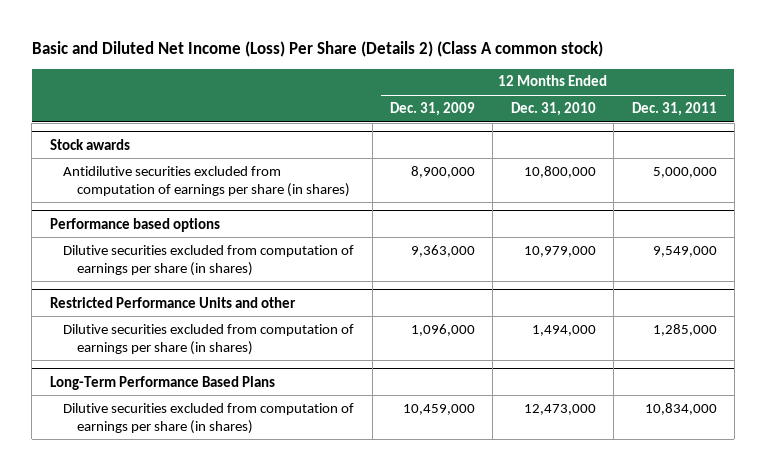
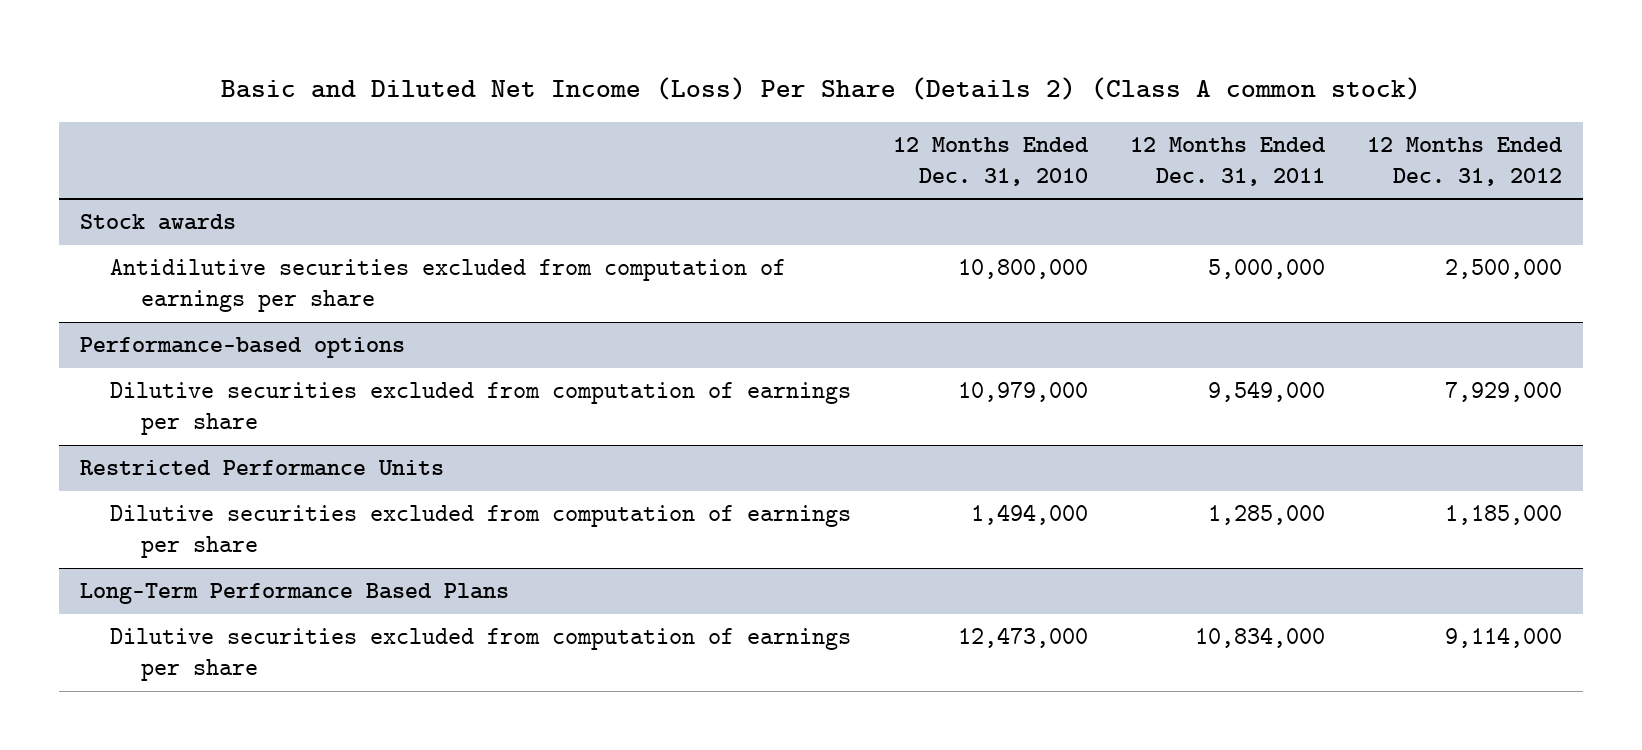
- | 12 Months Ended Dec. 31, 2009 | 12 Months Ended Dec. 31, 2010 | 12 Months Ended Dec. 31, 2011
+ | 12 Months Ended Dec. 31, 2010 | 12 Months Ended Dec. 31, 2011 | 12 Months Ended Dec. 31, 2012
@ Stock awards
- Antidilutive securities excluded from computation of earnings per share (in shares) | 8,900,000 | 10,800,000 | 5,000,000
- Performance based options
- Dilutive securities excluded from computation of earnings per share (in shares) | 9,363,000 | 10,979,000 | 9,549,000
- Restricted Performance Units and other
- Dilutive securities excluded from computation of earnings per share (in shares) | 1,096,000 | 1,494,000 | 1,285,000
@ Stock awards
+ Antidilutive securities excluded from computation of earnings per share | 10,800,000 | 5,000,000 | 2,500,000
+ Performance-based options
+ Dilutive securities excluded from computation of earnings per share | 10,979,000 | 9,549,000 | 7,929,000
+ Restricted Performance Units
+ Dilutive securities excluded from computation of earnings per share | 1,494,000 | 1,285,000 | 1,185,000
@ Long-Term Performance Based Plans
- Dilutive securities excluded from computation of earnings per share (in shares) | 10,459,000 | 12,473,000 | 10,834,000
+ Dilutive securities excluded from computation of earnings per share | 12,473,000 | 10,834,000 | 9,114,000

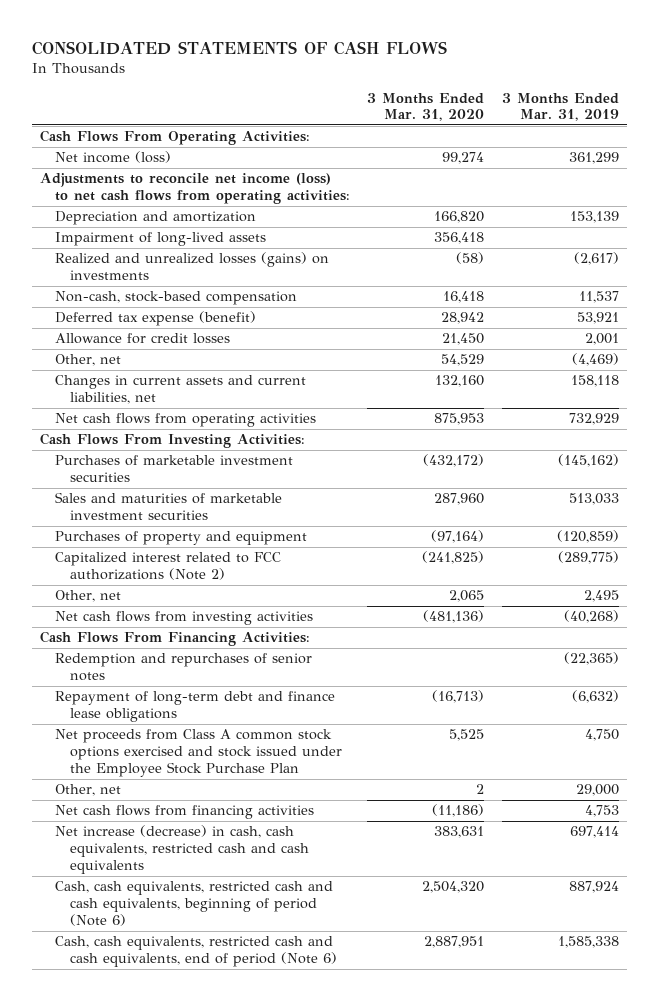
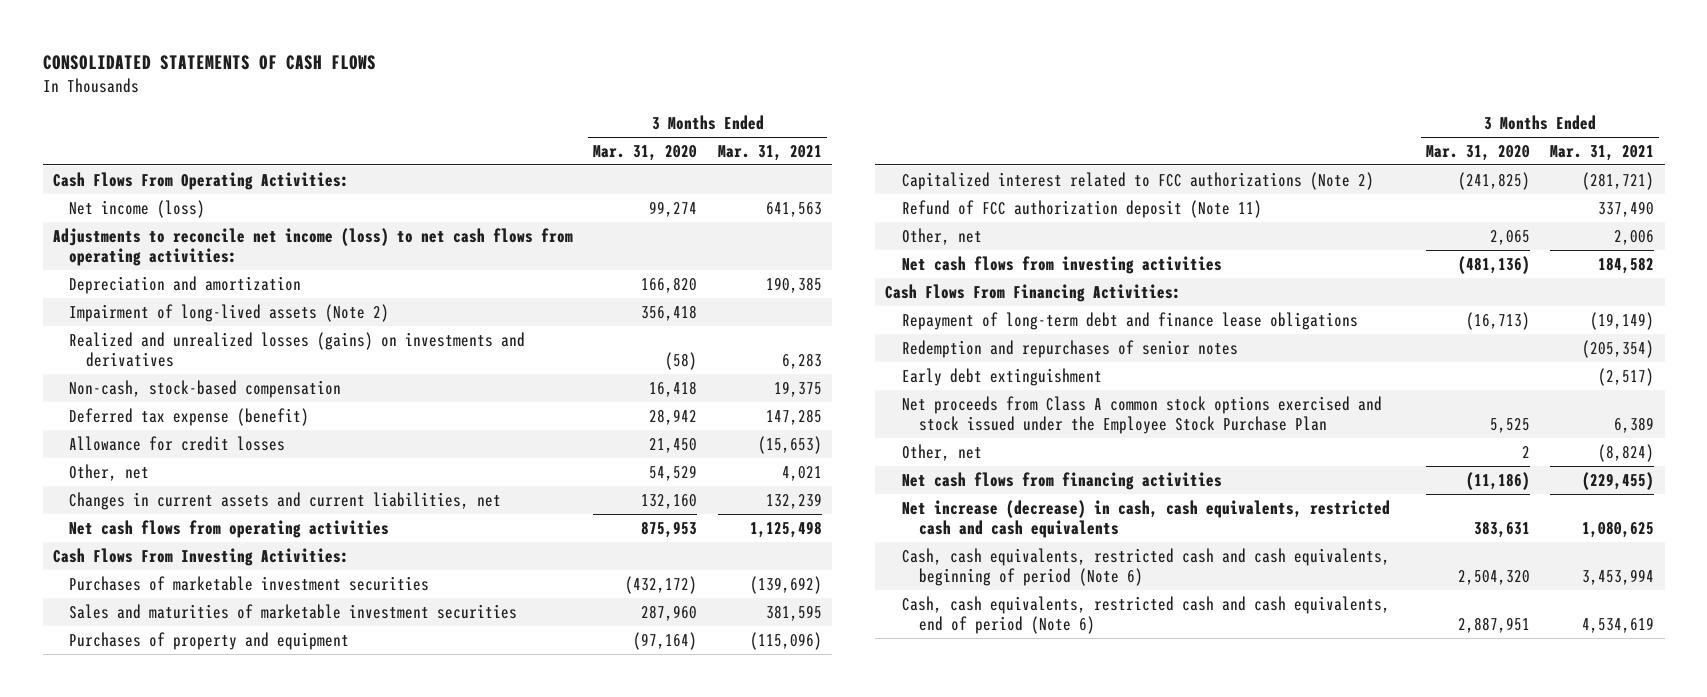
- | 3 Months Ended Mar. 31, 2020 | 3 Months Ended Mar. 31, 2019
+ | 3 Months Ended Mar. 31, 2020 | 3 Months Ended Mar. 31, 2021
- Impairment of long-lived assets | 356,418 |
- Realized and unrealized losses (gains) on investments | (58) | (2,617)
+ Impairment of long-lived assets (Note 2) | 356,418 |
+ Realized and unrealized losses (gains) on investments and derivatives | (58) | 6,283
+ Refund of FCC authorization deposit (Note 11) | | 337,490
moved down: Redemption and repurchases of senior notes | | (205,354)
+ Early debt extinguishment | | (2,517)

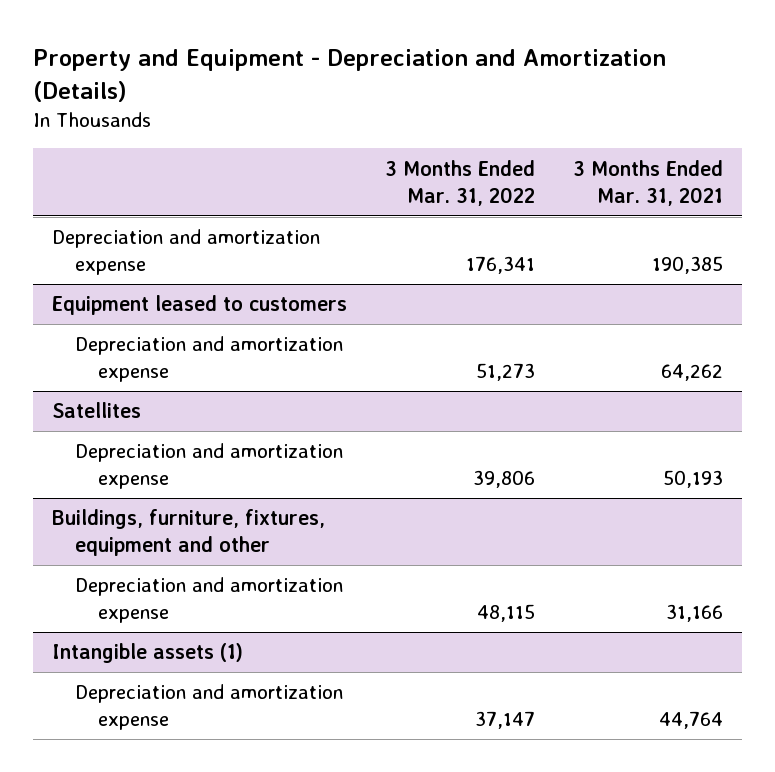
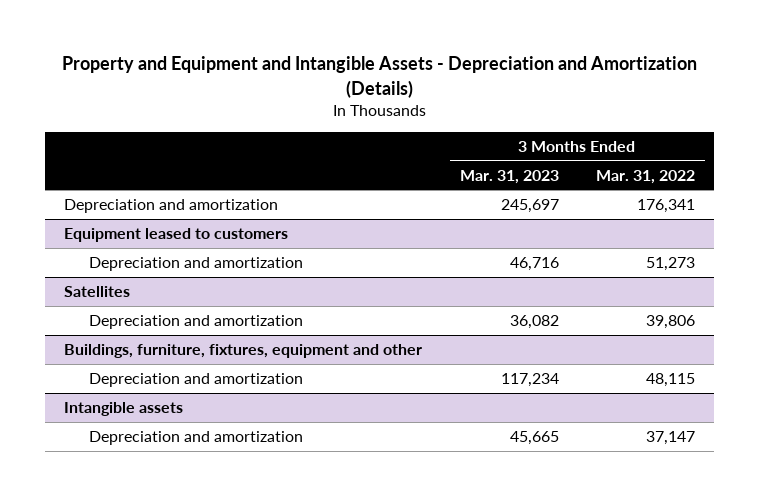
- Property and Equipment - Depreciation and Amortization (Details)
+ Property and Equipment and Intangible Assets - Depreciation and Amortization (Details)
- | 3 Months Ended Mar. 31, 2022 | 3 Months Ended Mar. 31, 2021
+ | 3 Months Ended Mar. 31, 2023 | 3 Months Ended Mar. 31, 2022
- Depreciation and amortization expense | 176,341 | 190,385
+ Depreciation and amortization | 245,697 | 176,341
@ Equipment leased to customers
- Depreciation and amortization expense | 51,273 | 64,262
+ Depreciation and amortization | 46,716 | 51,273
@ Satellites
- Depreciation and amortization expense | 39,806 | 50,193
+ Depreciation and amortization | 36,082 | 39,806
@ Buildings, furniture, fixtures, equipment and other
- Depreciation and amortization expense | 48,115 | 31,166
- Intangible assets (1)
- Depreciation and amortization expense | 37,147 | 44,764
@ Buildings, furniture, fixtures, equipment and other
+ Depreciation and amortization | 117,234 | 48,115
+ Intangible assets
+ Depreciation and amortization | 45,665 | 37,147

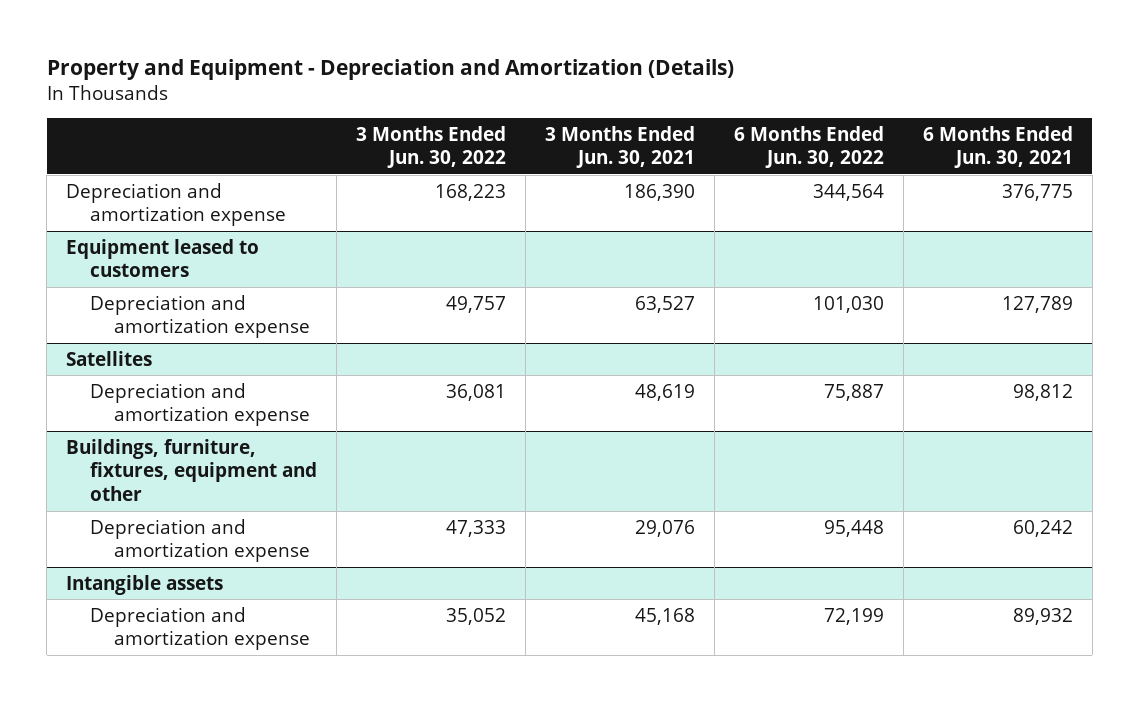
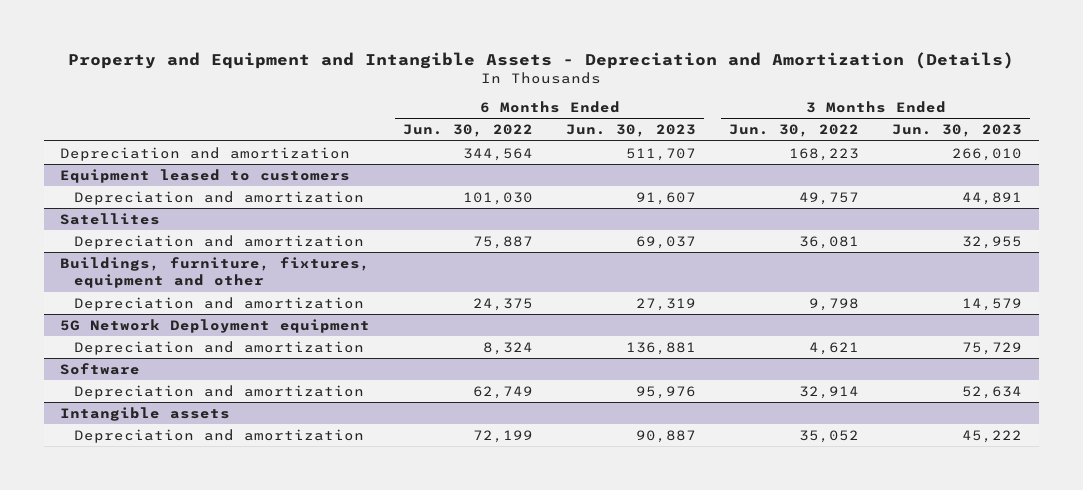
- Property and Equipment - Depreciation and Amortization (Details)
+ Property and Equipment and Intangible Assets - Depreciation and Amortization (Details)
- | 3 Months Ended Jun. 30, 2022 | 3 Months Ended Jun. 30, 2021 | 6 Months Ended Jun. 30, 2022 | 6 Months Ended Jun. 30, 2021
+ | 6 Months Ended Jun. 30, 2022 | 6 Months Ended Jun. 30, 2023 | 3 Months Ended Jun. 30, 2022 | 3 Months Ended Jun. 30, 2023
- Depreciation and amortization expense | 168,223 | 186,390 | 344,564 | 376,775
+ Depreciation and amortization | 344,564 | 511,707 | 168,223 | 266,010
@ Equipment leased to customers
- Depreciation and amortization expense | 49,757 | 63,527 | 101,030 | 127,789
+ Depreciation and amortization | 101,030 | 91,607 | 49,757 | 44,891
@ Satellites
- Depreciation and amortization expense | 36,081 | 48,619 | 75,887 | 98,812
+ Depreciation and amortization | 75,887 | 69,037 | 36,081 | 32,955
@ Buildings, furniture, fixtures, equipment and other
- Depreciation and amortization expense | 47,333 | 29,076 | 95,448 | 60,242
+ Depreciation and amortization | 24,375 | 27,319 | 9,798 | 14,579
+ 5G Network Deployment equipment
+ Depreciation and amortization | 8,324 | 136,881 | 4,621 | 75,729
+ Software
+ Depreciation and amortization | 62,749 | 95,976 | 32,914 | 52,634
@ Intangible assets
- Depreciation and amortization expense | 35,052 | 45,168 | 72,199 | 89,932
+ Depreciation and amortization | 72,199 | 90,887 | 35,052 | 45,222

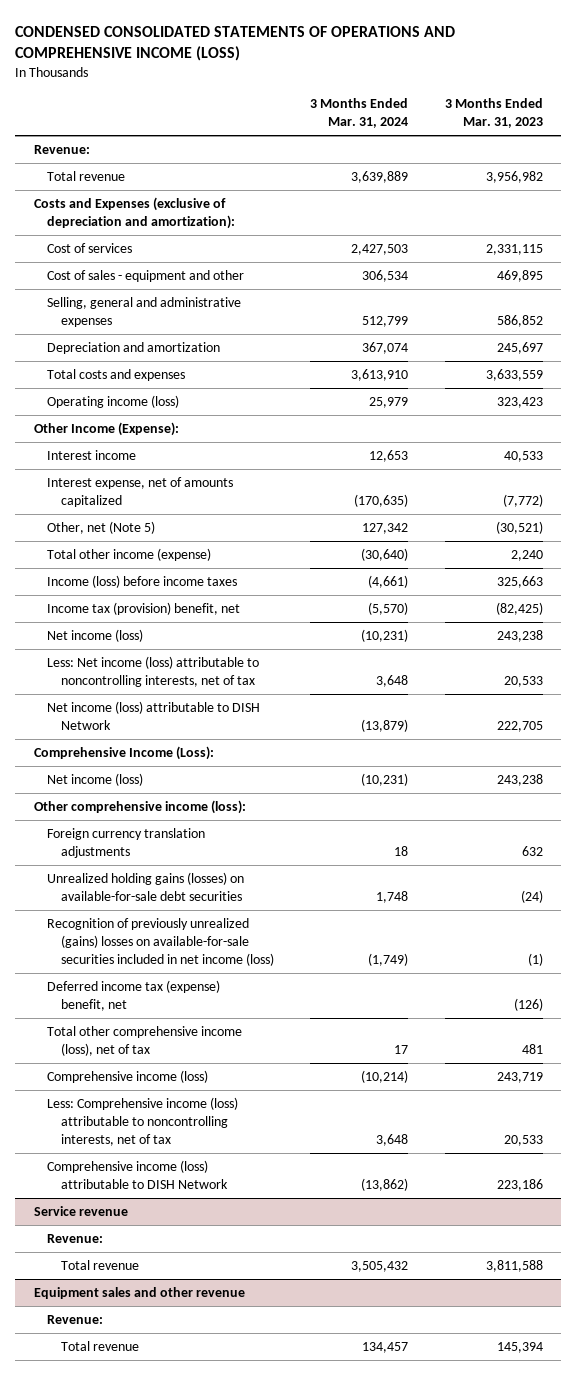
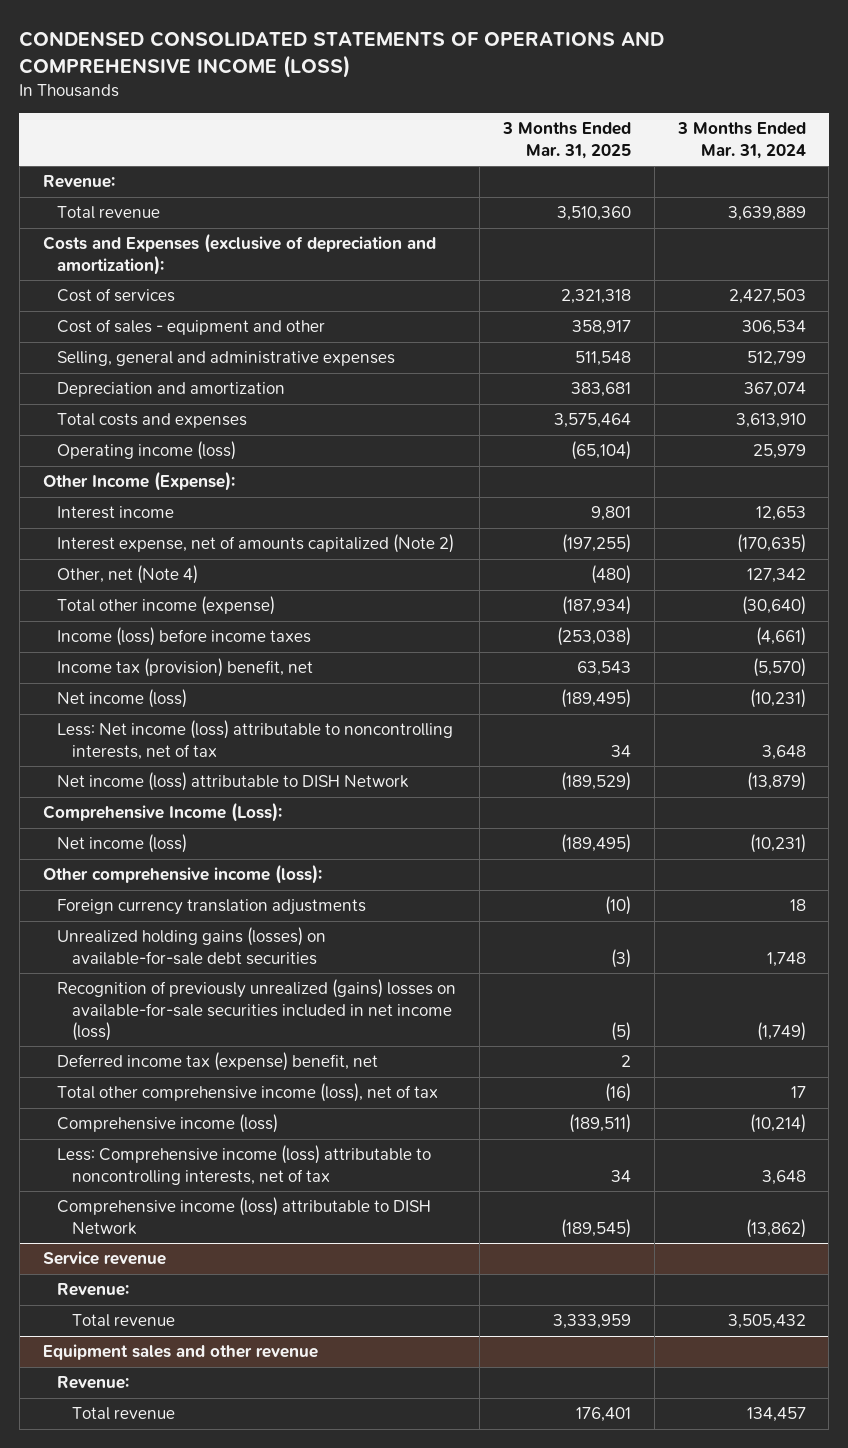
- | 3 Months Ended Mar. 31, 2024 | 3 Months Ended Mar. 31, 2023
+ | 3 Months Ended Mar. 31, 2025 | 3 Months Ended Mar. 31, 2024
- Interest expense, net of amounts capitalized | (170,635) | (7,772)
- Other, net (Note 5) | 127,342 | (30,521)
+ Interest expense, net of amounts capitalized (Note 2) | (197,255) | (170,635)
+ Other, net (Note 4) | (480) | 127,342

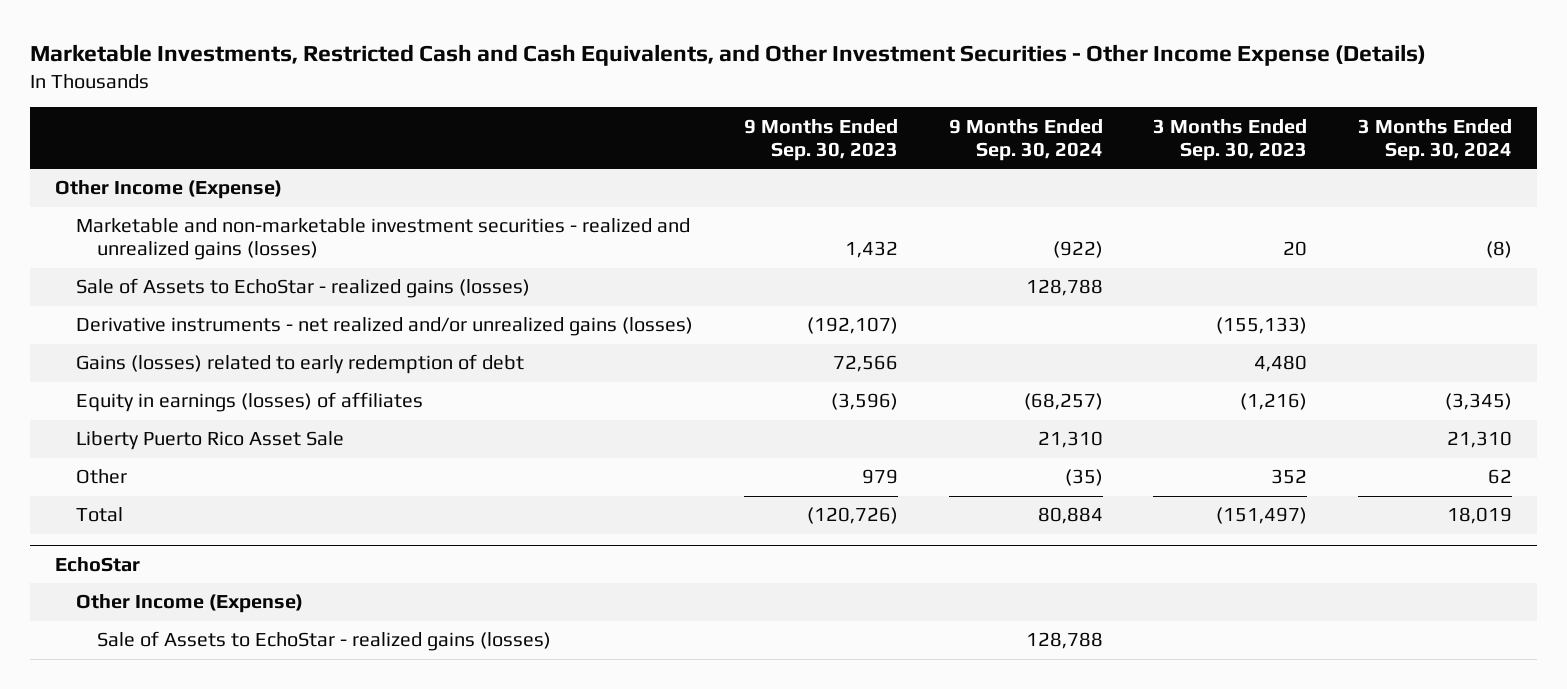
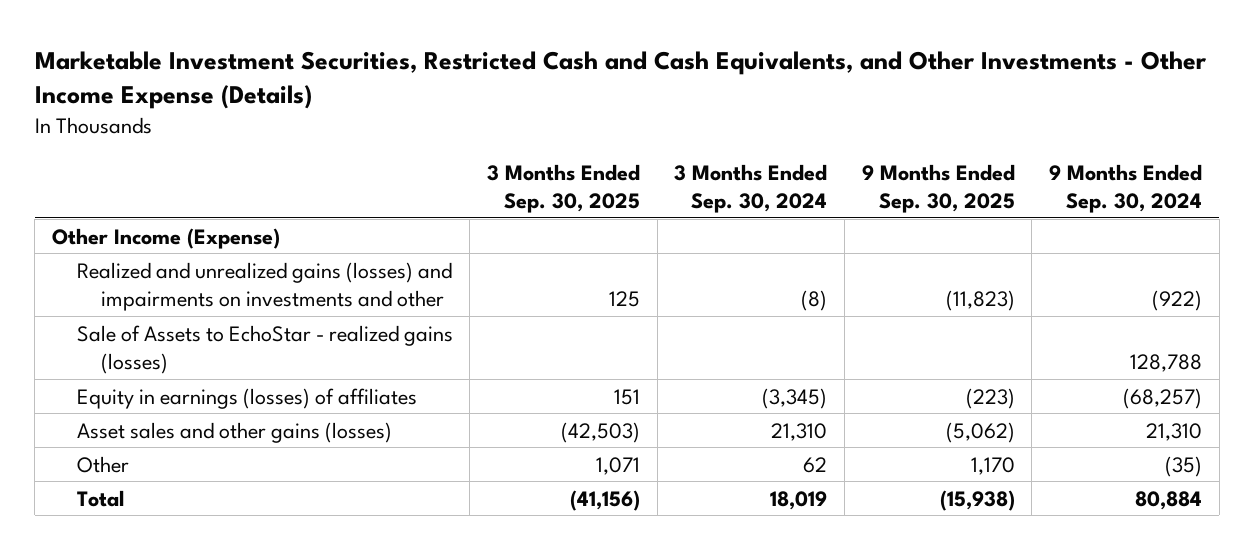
- Marketable Investments, Restricted Cash and Cash Equivalents, and Other Investment Securities - Other Income Expense (Details)
+ Marketable Investment Securities, Restricted Cash and Cash Equivalents, and Other Investments - Other Income Expense (Details)
- | 9 Months Ended Sep. 30, 2023 | 9 Months Ended Sep. 30, 2024 | 3 Months Ended Sep. 30, 2023 | 3 Months Ended Sep. 30, 2024
+ | 3 Months Ended Sep. 30, 2025 | 3 Months Ended Sep. 30, 2024 | 9 Months Ended Sep. 30, 2025 | 9 Months Ended Sep. 30, 2024
- Marketable and non-marketable investment securities - realized and unrealized gains (losses) | 1,432 | (922) | 20 | (8)
+ Realized and unrealized gains (losses) and impairments on investments and other | 125 | (8) | (11,823) | (922)
- Derivative instruments - net realized and/or unrealized gains (losses) | (192,107) | | (155,133) |
- Gains (losses) related to early redemption of debt | 72,566 | | 4,480 |
- Liberty Puerto Rico Asset Sale | | 21,310 | | 21,310
+ Asset sales and other gains (losses) | (42,503) | 21,310 | (5,062) | 21,310
- EchoStar
- Other Income (Expense)
- Sale of Assets to EchoStar - realized gains (losses) | | 128,788 | |

